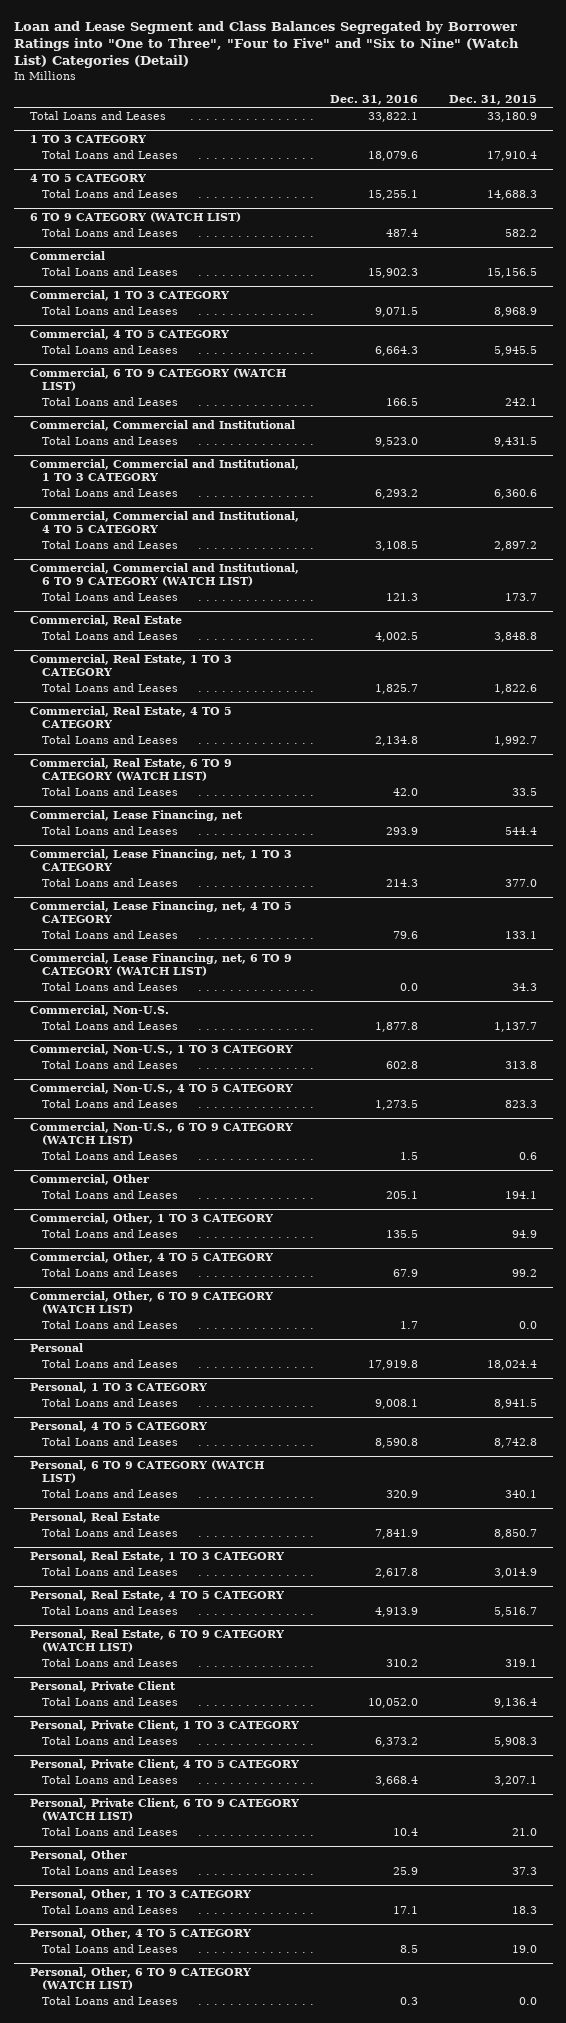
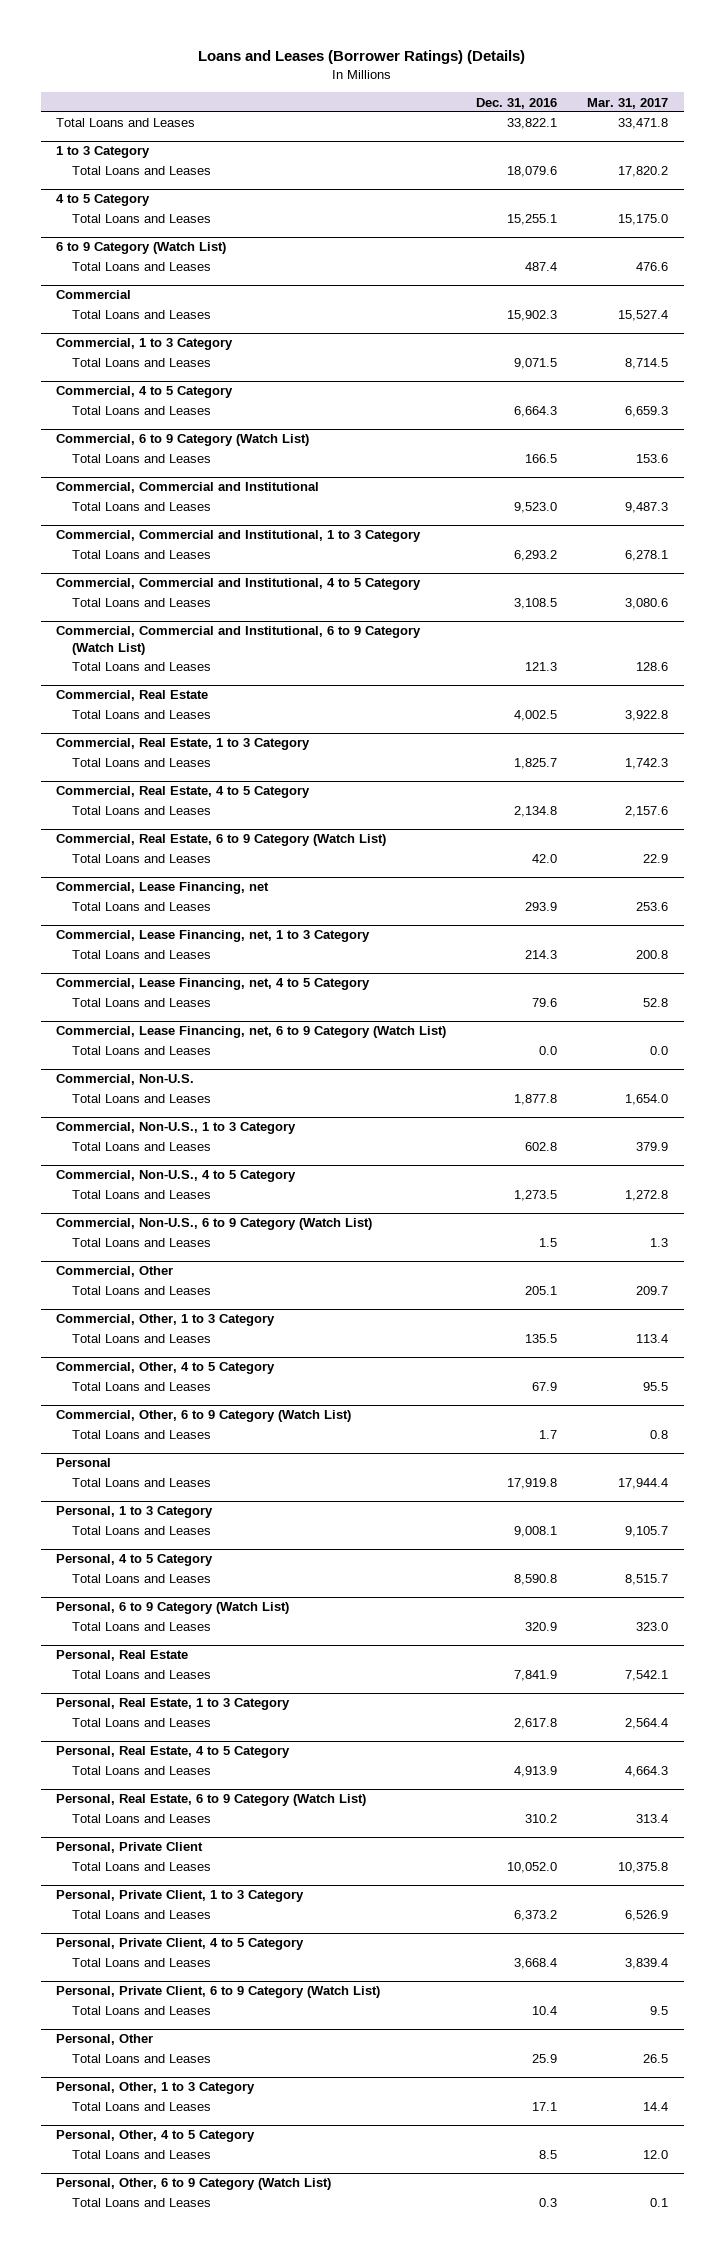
- Loan and Lease Segment and Class Balances Segregated by Borrower Ratings into "One to Three", "Four to Five" and "Six to Nine" (Watch List) Categories (Detail)
+ Loans and Leases (Borrower Ratings) (Details)
- | Dec. 31, 2016 | Dec. 31, 2015
+ | Dec. 31, 2016 | Mar. 31, 2017
- 1 TO 3 CATEGORY
+ 1 to 3 Category
- 4 TO 5 CATEGORY
+ 4 to 5 Category
- 6 TO 9 CATEGORY (WATCH LIST)
+ 6 to 9 Category (Watch List)
- Commercial, 1 TO 3 CATEGORY
+ Commercial, 1 to 3 Category
- Commercial, 4 TO 5 CATEGORY
+ Commercial, 4 to 5 Category
- Commercial, 6 TO 9 CATEGORY (WATCH LIST)
+ Commercial, 6 to 9 Category (Watch List)
- Commercial, Commercial and Institutional, 1 TO 3 CATEGORY
+ Commercial, Commercial and Institutional, 1 to 3 Category
- Commercial, Commercial and Institutional, 4 TO 5 CATEGORY
+ Commercial, Commercial and Institutional, 4 to 5 Category
- Commercial, Commercial and Institutional, 6 TO 9 CATEGORY (WATCH LIST)
+ Commercial, Commercial and Institutional, 6 to 9 Category (Watch List)
- Commercial, Real Estate, 1 TO 3 CATEGORY
+ Commercial, Real Estate, 1 to 3 Category
- Commercial, Real Estate, 4 TO 5 CATEGORY
+ Commercial, Real Estate, 4 to 5 Category
- Commercial, Real Estate, 6 TO 9 CATEGORY (WATCH LIST)
+ Commercial, Real Estate, 6 to 9 Category (Watch List)
- Commercial, Lease Financing, net, 1 TO 3 CATEGORY
+ Commercial, Lease Financing, net, 1 to 3 Category
- Commercial, Lease Financing, net, 4 TO 5 CATEGORY
+ Commercial, Lease Financing, net, 4 to 5 Category
- Commercial, Lease Financing, net, 6 TO 9 CATEGORY (WATCH LIST)
+ Commercial, Lease Financing, net, 6 to 9 Category (Watch List)
- Commercial, Non-U.S., 1 TO 3 CATEGORY
+ Commercial, Non-U.S., 1 to 3 Category
- Commercial, Non-U.S., 4 TO 5 CATEGORY
+ Commercial, Non-U.S., 4 to 5 Category
- Commercial, Non-U.S., 6 TO 9 CATEGORY (WATCH LIST)
+ Commercial, Non-U.S., 6 to 9 Category (Watch List)
- Commercial, Other, 1 TO 3 CATEGORY
+ Commercial, Other, 1 to 3 Category
- Commercial, Other, 4 TO 5 CATEGORY
+ Commercial, Other, 4 to 5 Category
- Commercial, Other, 6 TO 9 CATEGORY (WATCH LIST)
+ Commercial, Other, 6 to 9 Category (Watch List)
- Personal, 1 TO 3 CATEGORY
+ Personal, 1 to 3 Category
- Personal, 4 TO 5 CATEGORY
+ Personal, 4 to 5 Category
- Personal, 6 TO 9 CATEGORY (WATCH LIST)
+ Personal, 6 to 9 Category (Watch List)
- Personal, Real Estate, 1 TO 3 CATEGORY
+ Personal, Real Estate, 1 to 3 Category
- Personal, Real Estate, 4 TO 5 CATEGORY
+ Personal, Real Estate, 4 to 5 Category
- Personal, Real Estate, 6 TO 9 CATEGORY (WATCH LIST)
+ Personal, Real Estate, 6 to 9 Category (Watch List)
- Personal, Private Client, 1 TO 3 CATEGORY
+ Personal, Private Client, 1 to 3 Category
- Personal, Private Client, 4 TO 5 CATEGORY
+ Personal, Private Client, 4 to 5 Category
- Personal, Private Client, 6 TO 9 CATEGORY (WATCH LIST)
+ Personal, Private Client, 6 to 9 Category (Watch List)
- Personal, Other, 1 TO 3 CATEGORY
+ Personal, Other, 1 to 3 Category
- Personal, Other, 4 TO 5 CATEGORY
+ Personal, Other, 4 to 5 Category
- Personal, Other, 6 TO 9 CATEGORY (WATCH LIST)
+ Personal, Other, 6 to 9 Category (Watch List)

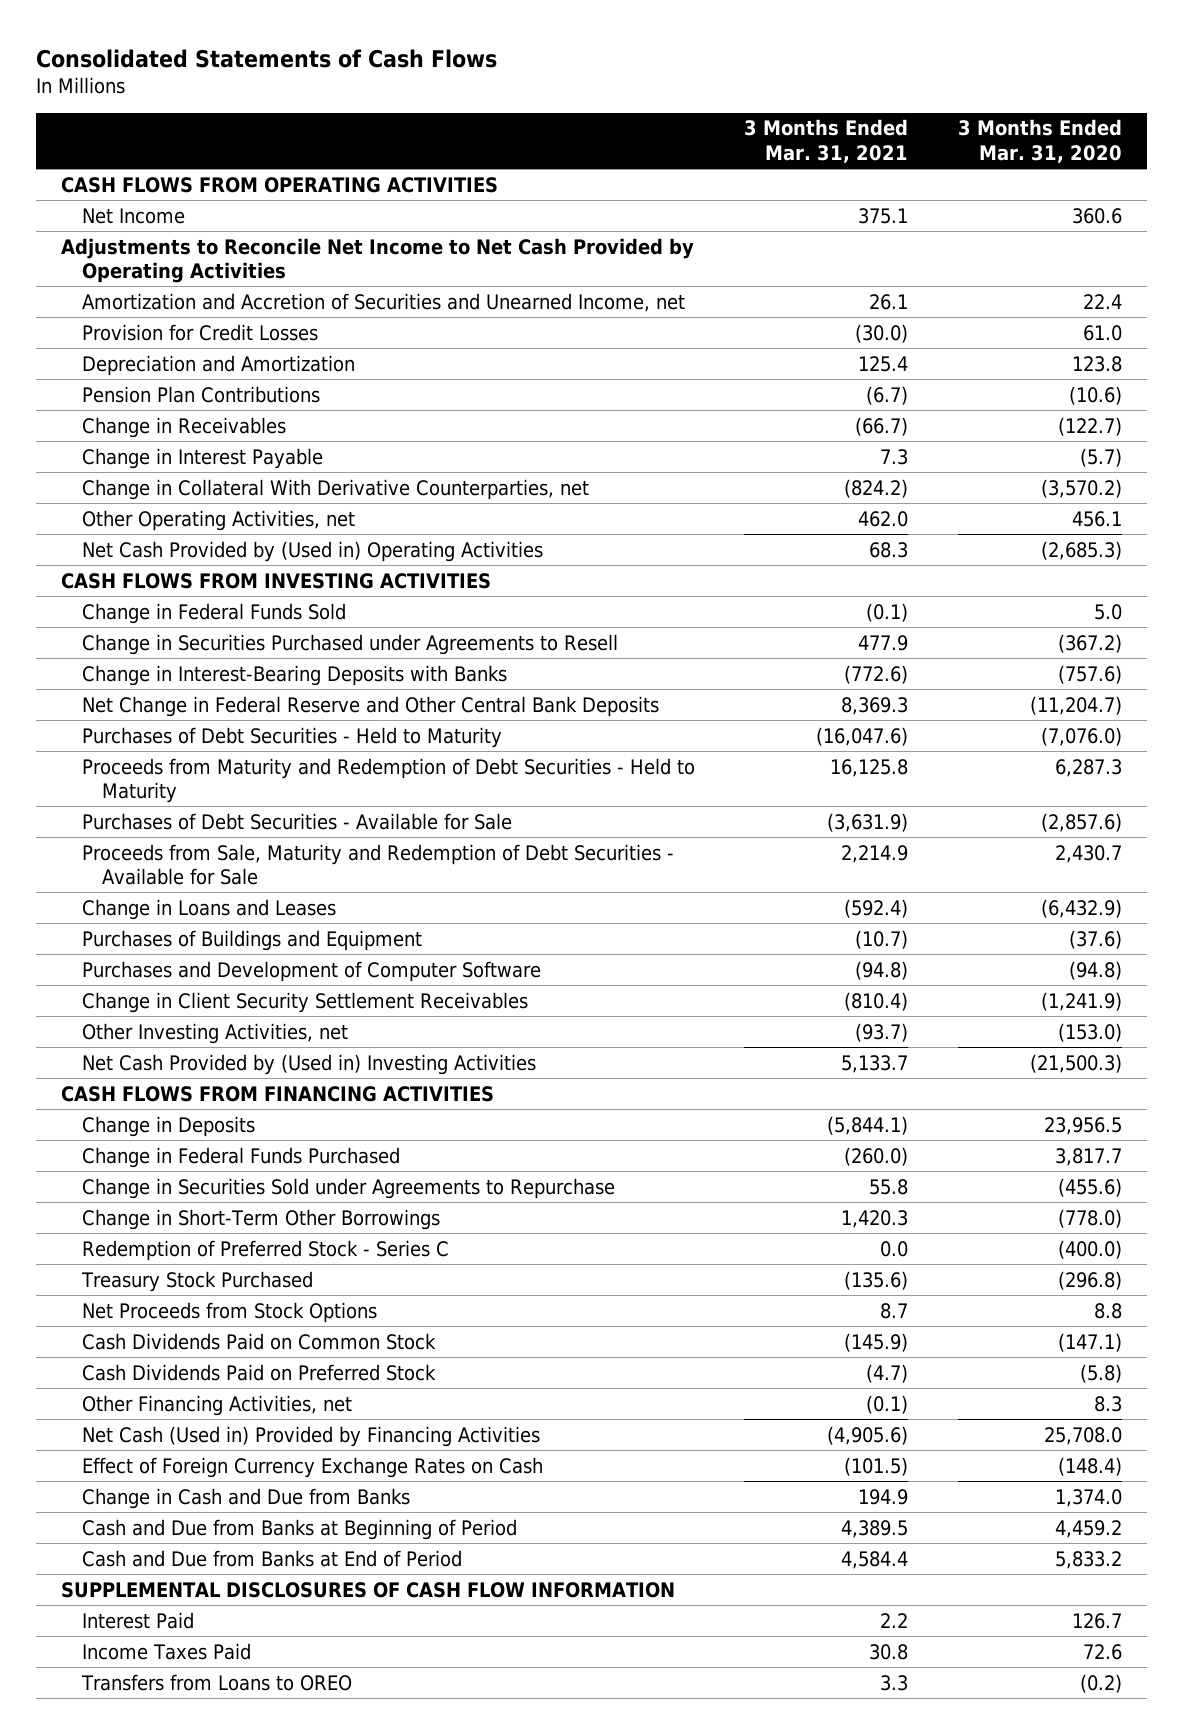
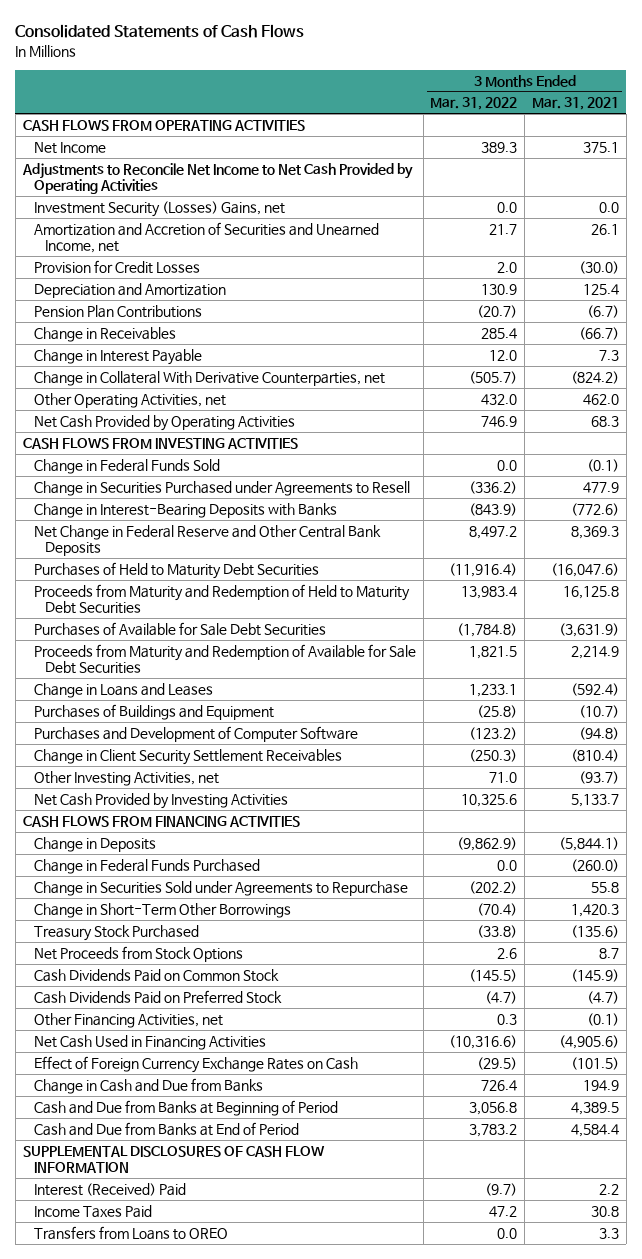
- | 3 Months Ended Mar. 31, 2021 | 3 Months Ended Mar. 31, 2020
+ | 3 Months Ended Mar. 31, 2022 | 3 Months Ended Mar. 31, 2021
+ Investment Security (Losses) Gains, net | 0.0 | 0.0
- Net Cash Provided by (Used in) Operating Activities | 68.3 | (2,685.3)
+ Net Cash Provided by Operating Activities | 746.9 | 68.3
- Purchases of Debt Securities - Held to Maturity | (16,047.6) | (7,076.0)
- Proceeds from Maturity and Redemption of Debt Securities - Held to Maturity | 16,125.8 | 6,287.3
- Purchases of Debt Securities - Available for Sale | (3,631.9) | (2,857.6)
- Proceeds from Sale, Maturity and Redemption of Debt Securities - Available for Sale | 2,214.9 | 2,430.7
+ Purchases of Held to Maturity Debt Securities | (11,916.4) | (16,047.6)
+ Proceeds from Maturity and Redemption of Held to Maturity Debt Securities | 13,983.4 | 16,125.8
+ Purchases of Available for Sale Debt Securities | (1,784.8) | (3,631.9)
+ Proceeds from Maturity and Redemption of Available for Sale Debt Securities | 1,821.5 | 2,214.9
- Net Cash Provided by (Used in) Investing Activities | 5,133.7 | (21,500.3)
+ Net Cash Provided by Investing Activities | 10,325.6 | 5,133.7
- Redemption of Preferred Stock - Series C | 0.0 | (400.0)
- Net Cash (Used in) Provided by Financing Activities | (4,905.6) | 25,708.0
+ Net Cash Used in Financing Activities | (10,316.6) | (4,905.6)
- Interest Paid | 2.2 | 126.7
+ Interest (Received) Paid | (9.7) | 2.2

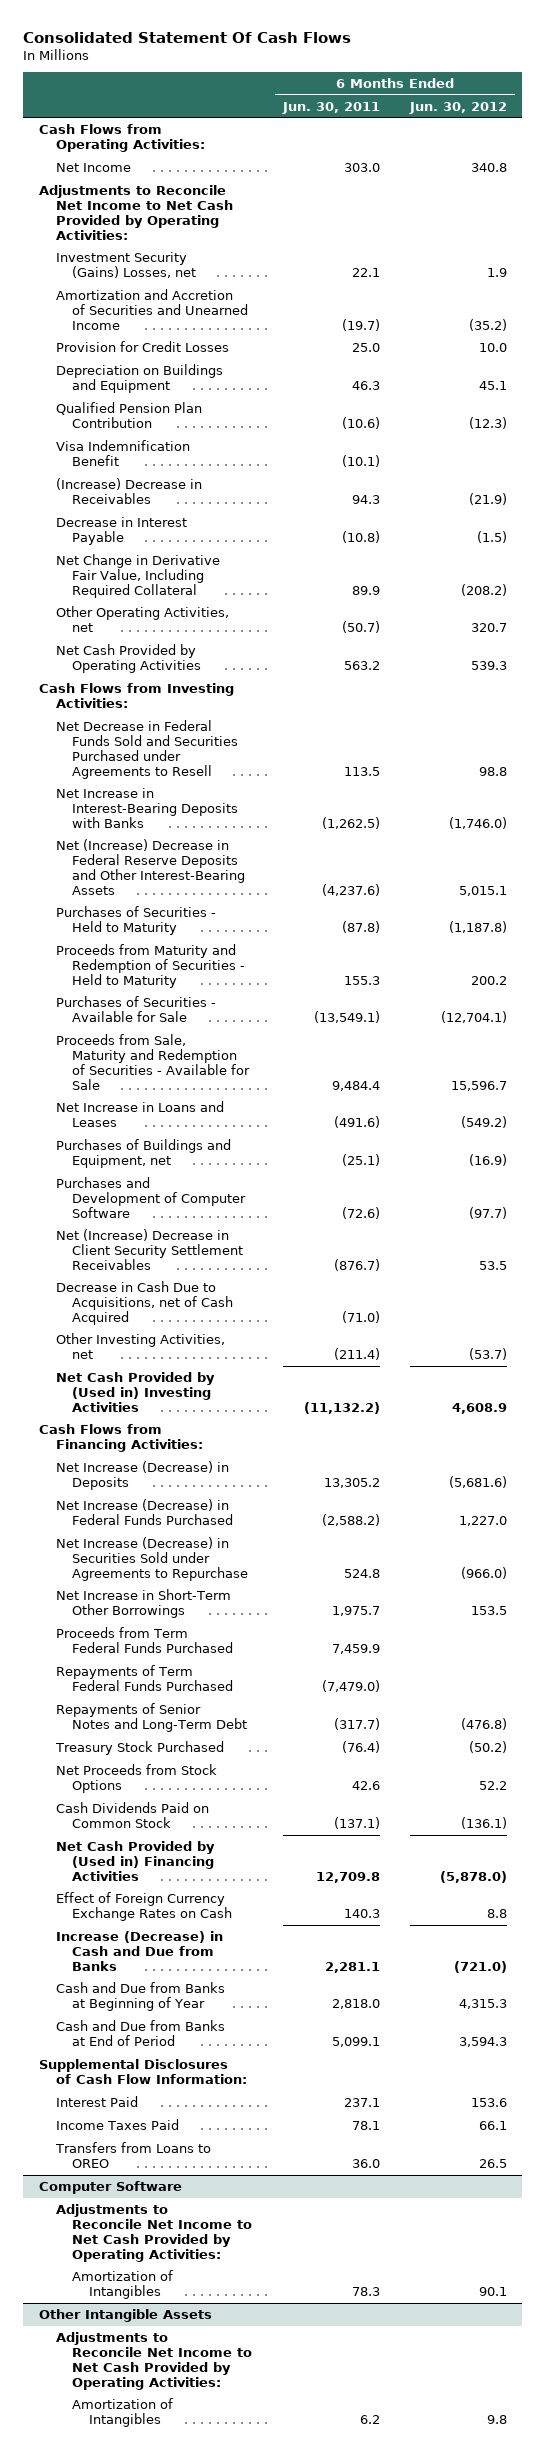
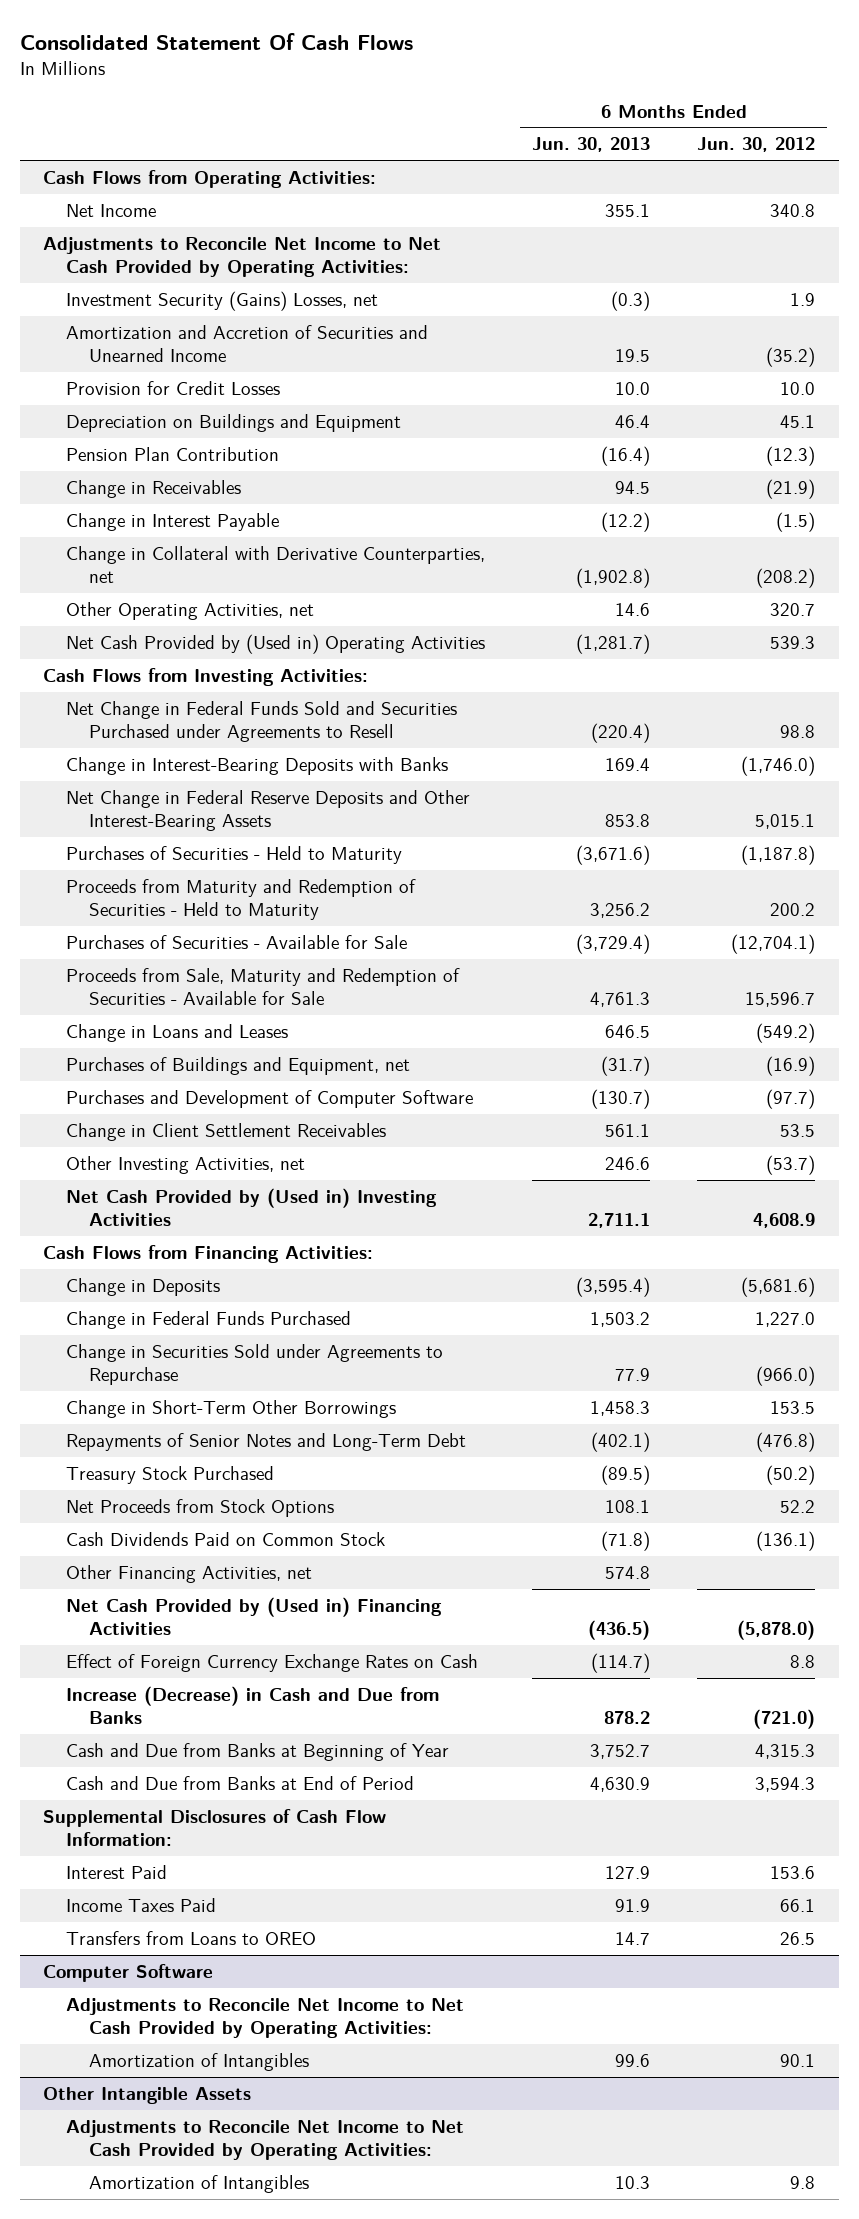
- | 6 Months Ended Jun. 30, 2011 | 6 Months Ended Jun. 30, 2012
+ | 6 Months Ended Jun. 30, 2013 | 6 Months Ended Jun. 30, 2012
- Qualified Pension Plan Contribution | (10.6) | (12.3)
- Visa Indemnification Benefit | (10.1) |
- (Increase) Decrease in Receivables | 94.3 | (21.9)
- Decrease in Interest Payable | (10.8) | (1.5)
- Net Change in Derivative Fair Value, Including Required Collateral | 89.9 | (208.2)
+ Pension Plan Contribution | (16.4) | (12.3)
+ Change in Receivables | 94.5 | (21.9)
+ Change in Interest Payable | (12.2) | (1.5)
+ Change in Collateral with Derivative Counterparties, net | (1,902.8) | (208.2)
- Net Cash Provided by Operating Activities | 563.2 | 539.3
+ Net Cash Provided by (Used in) Operating Activities | (1,281.7) | 539.3
- Net Decrease in Federal Funds Sold and Securities Purchased under Agreements to Resell | 113.5 | 98.8
- Net Increase in Interest-Bearing Deposits with Banks | (1,262.5) | (1,746.0)
- Net (Increase) Decrease in Federal Reserve Deposits and Other Interest-Bearing Assets | (4,237.6) | 5,015.1
+ Net Change in Federal Funds Sold and Securities Purchased under Agreements to Resell | (220.4) | 98.8
+ Change in Interest-Bearing Deposits with Banks | 169.4 | (1,746.0)
+ Net Change in Federal Reserve Deposits and Other Interest-Bearing Assets | 853.8 | 5,015.1
- Net Increase in Loans and Leases | (491.6) | (549.2)
+ Change in Loans and Leases | 646.5 | (549.2)
- Net (Increase) Decrease in Client Security Settlement Receivables | (876.7) | 53.5
- Decrease in Cash Due to Acquisitions, net of Cash Acquired | (71.0) |
+ Change in Client Settlement Receivables | 561.1 | 53.5
- Net Increase (Decrease) in Deposits | 13,305.2 | (5,681.6)
- Net Increase (Decrease) in Federal Funds Purchased | (2,588.2) | 1,227.0
- Net Increase (Decrease) in Securities Sold under Agreements to Repurchase | 524.8 | (966.0)
- Net Increase in Short-Term Other Borrowings | 1,975.7 | 153.5
- Proceeds from Term Federal Funds Purchased | 7,459.9 |
- Repayments of Term Federal Funds Purchased | (7,479.0) |
+ Change in Deposits | (3,595.4) | (5,681.6)
+ Change in Federal Funds Purchased | 1,503.2 | 1,227.0
+ Change in Securities Sold under Agreements to Repurchase | 77.9 | (966.0)
+ Change in Short-Term Other Borrowings | 1,458.3 | 153.5
+ Other Financing Activities, net | 574.8 |

